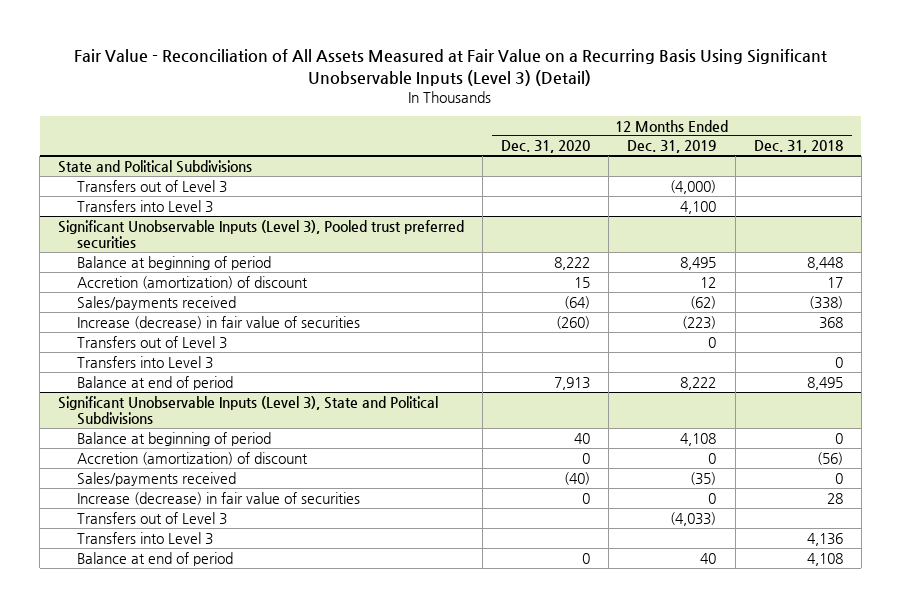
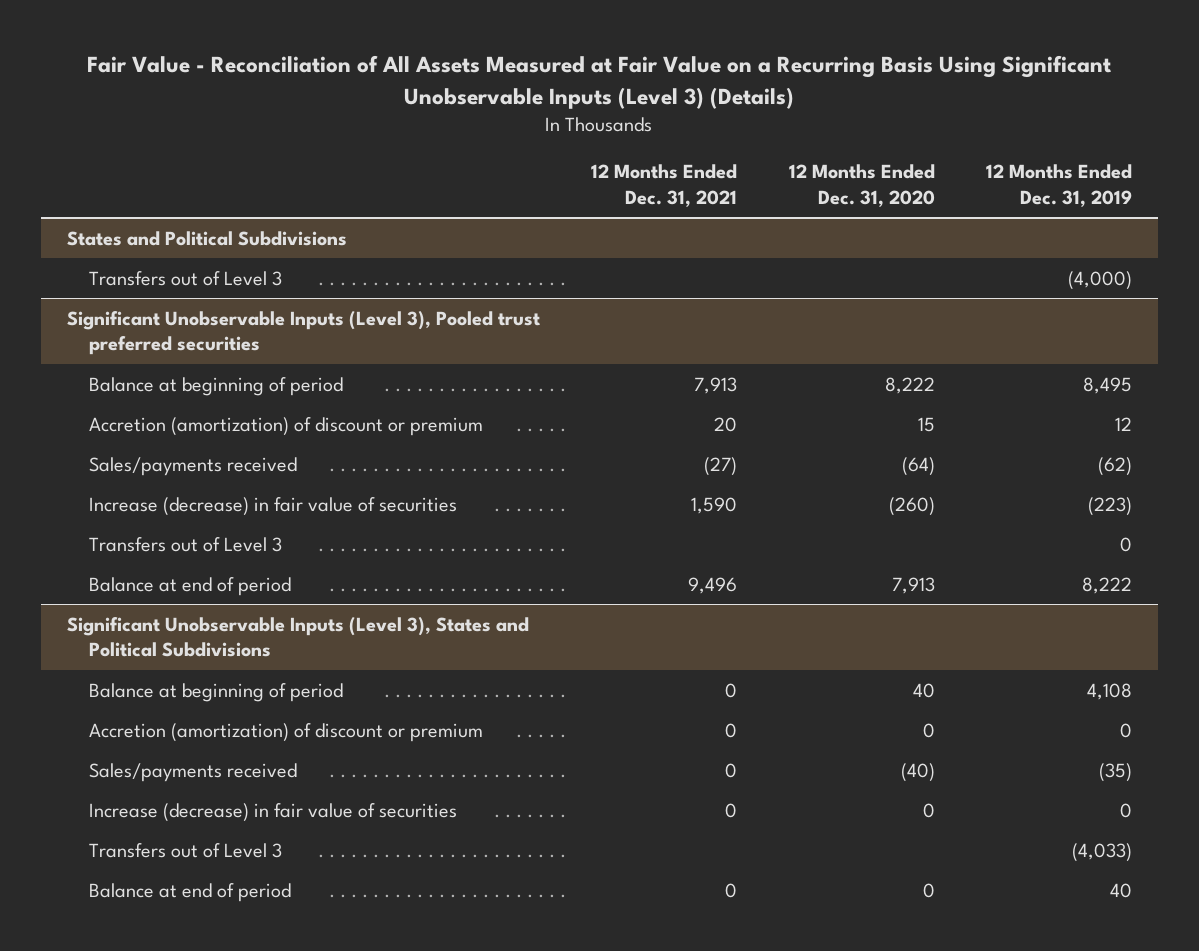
- Fair Value - Reconciliation of All Assets Measured at Fair Value on a Recurring Basis Using Significant Unobservable Inputs (Level 3) (Detail)
+ Fair Value - Reconciliation of All Assets Measured at Fair Value on a Recurring Basis Using Significant Unobservable Inputs (Level 3) (Details)
- | 12 Months Ended Dec. 31, 2020 | 12 Months Ended Dec. 31, 2019 | 12 Months Ended Dec. 31, 2018
+ | 12 Months Ended Dec. 31, 2021 | 12 Months Ended Dec. 31, 2020 | 12 Months Ended Dec. 31, 2019
- State and Political Subdivisions
+ States and Political Subdivisions
- Transfers into Level 3 | | 4,100 |
@ Significant Unobservable Inputs (Level 3), Pooled trust preferred securities
- Accretion (amortization) of discount | 15 | 12 | 17
+ Accretion (amortization) of discount or premium | 20 | 15 | 12
- Transfers into Level 3 | | | 0
- Significant Unobservable Inputs (Level 3), State and Political Subdivisions
+ Significant Unobservable Inputs (Level 3), States and Political Subdivisions
- Accretion (amortization) of discount | 0 | 0 | (56)
+ Accretion (amortization) of discount or premium | 0 | 0 | 0
- Transfers into Level 3 | | | 4,136

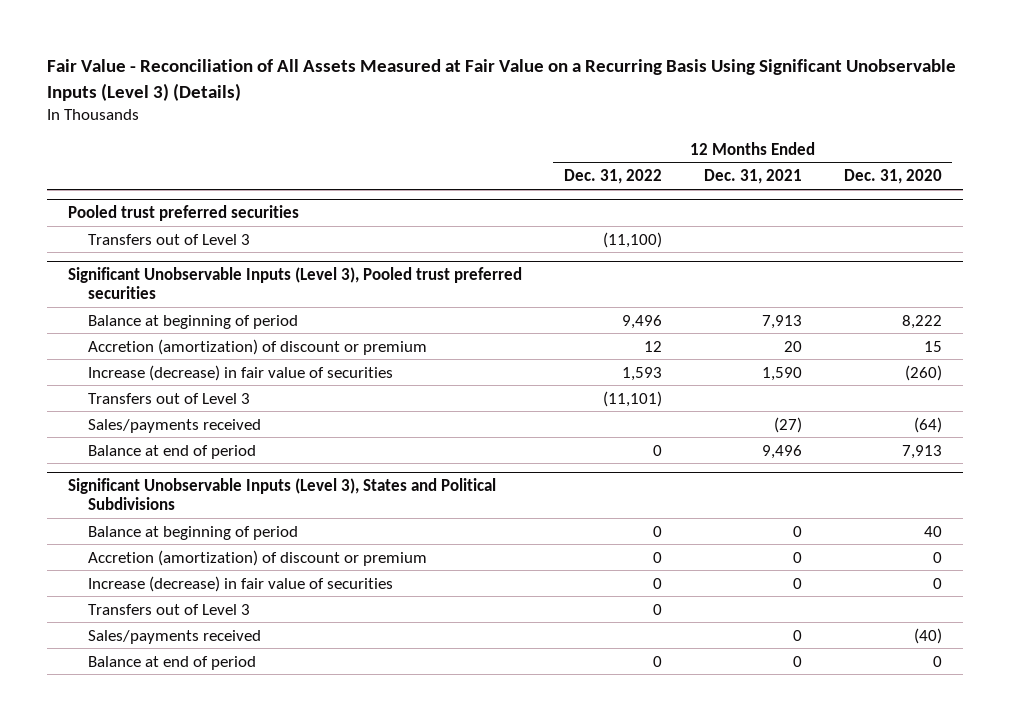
- | 12 Months Ended Dec. 31, 2021 | 12 Months Ended Dec. 31, 2020 | 12 Months Ended Dec. 31, 2019
+ | 12 Months Ended Dec. 31, 2022 | 12 Months Ended Dec. 31, 2021 | 12 Months Ended Dec. 31, 2020
- States and Political Subdivisions
+ Pooled trust preferred securities
@ Significant Unobservable Inputs (Level 3), Pooled trust preferred securities
moved down: Sales/payments received | | (27) | (64)
@ Significant Unobservable Inputs (Level 3), States and Political Subdivisions
moved down: Sales/payments received | | 0 | (40)

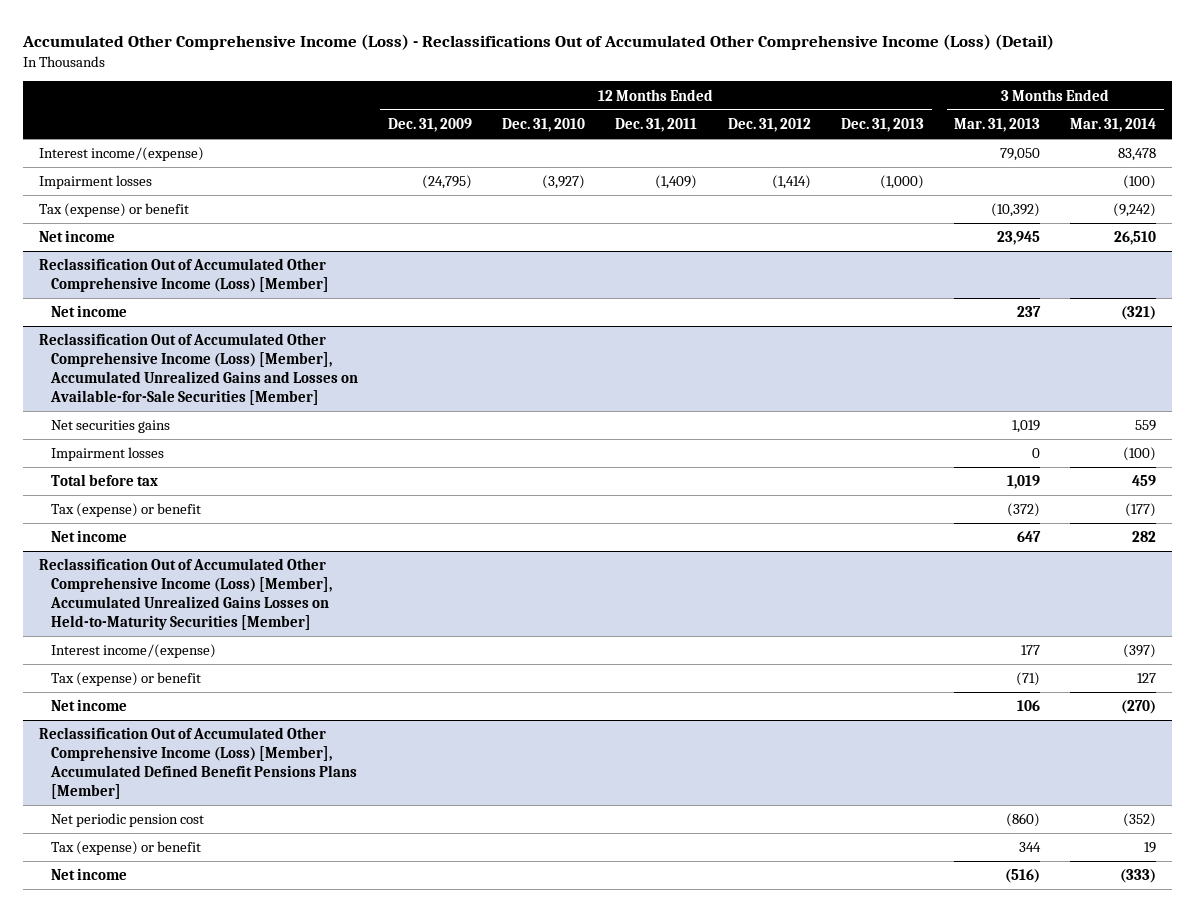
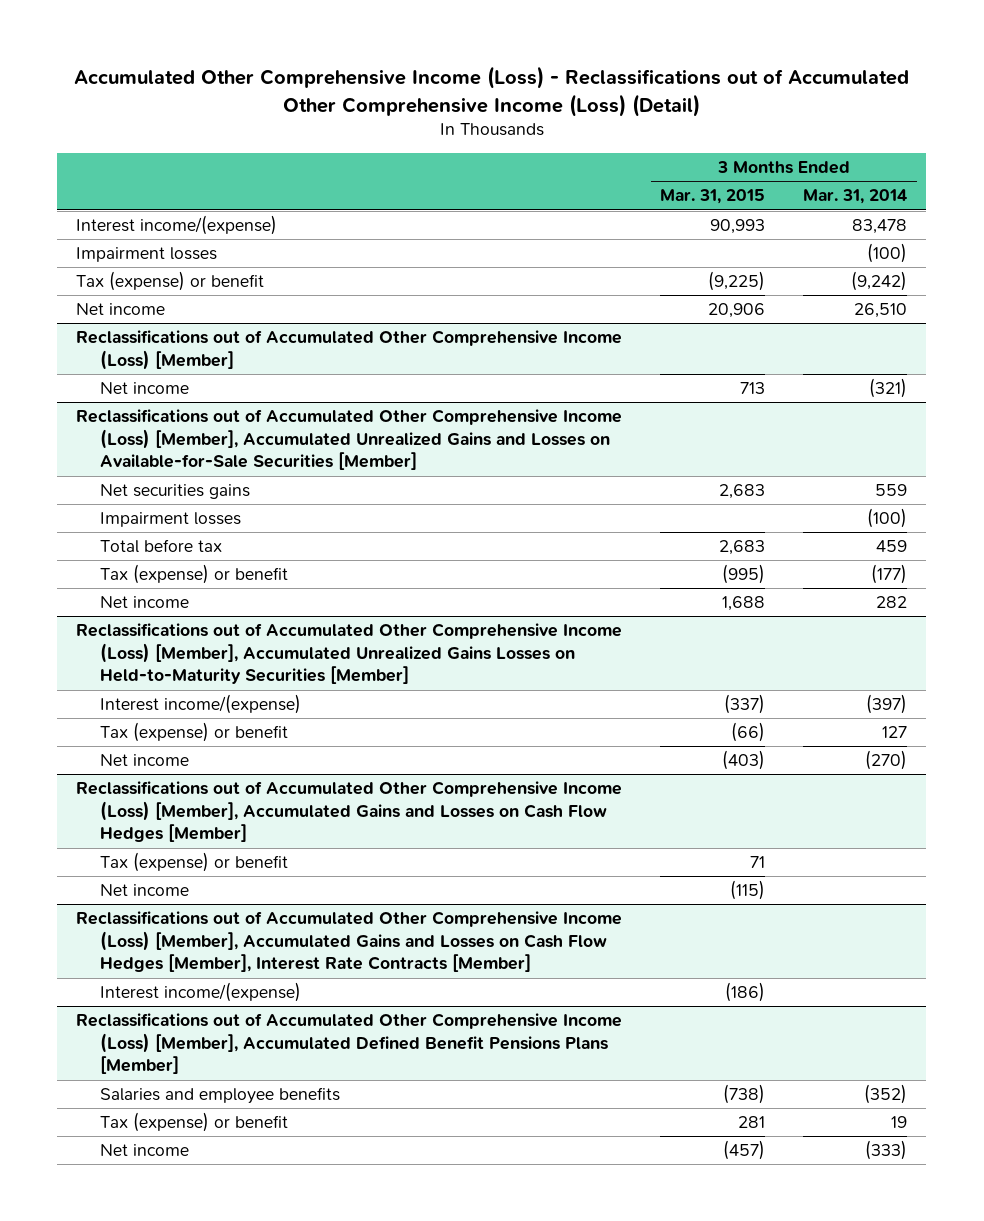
- Accumulated Other Comprehensive Income (Loss) - Reclassifications Out of Accumulated Other Comprehensive Income (Loss) (Detail)
+ Accumulated Other Comprehensive Income (Loss) - Reclassifications out of Accumulated Other Comprehensive Income (Loss) (Detail)
- | 12 Months Ended Dec. 31, 2009 | 12 Months Ended Dec. 31, 2010 | 12 Months Ended Dec. 31, 2011 | 12 Months Ended Dec. 31, 2012 | 12 Months Ended Dec. 31, 2013 | 3 Months Ended Mar. 31, 2013 | 3 Months Ended Mar. 31, 2014
+ | 3 Months Ended Mar. 31, 2015 | 3 Months Ended Mar. 31, 2014
- Reclassification Out of Accumulated Other Comprehensive Income (Loss) [Member]
+ Reclassifications out of Accumulated Other Comprehensive Income (Loss) [Member]
- Reclassification Out of Accumulated Other Comprehensive Income (Loss) [Member], Accumulated Unrealized Gains and Losses on Available-for-Sale Securities [Member]
+ Reclassifications out of Accumulated Other Comprehensive Income (Loss) [Member], Accumulated Unrealized Gains and Losses on Available-for-Sale Securities [Member]
- Reclassification Out of Accumulated Other Comprehensive Income (Loss) [Member], Accumulated Unrealized Gains Losses on Held-to-Maturity Securities [Member]
+ Reclassifications out of Accumulated Other Comprehensive Income (Loss) [Member], Accumulated Unrealized Gains Losses on Held-to-Maturity Securities [Member]
- Reclassification Out of Accumulated Other Comprehensive Income (Loss) [Member], Accumulated Defined Benefit Pensions Plans [Member]
- Net periodic pension cost | | | | | | (860) | (352)
+ Reclassifications out of Accumulated Other Comprehensive Income (Loss) [Member], Accumulated Gains and Losses on Cash Flow Hedges [Member]
+ Tax (expense) or benefit | 71 |
+ Net income | (115) |
+ Reclassifications out of Accumulated Other Comprehensive Income (Loss) [Member], Accumulated Gains and Losses on Cash Flow Hedges [Member], Interest Rate Contracts [Member]
+ Interest income/(expense) | (186) |
+ Reclassifications out of Accumulated Other Comprehensive Income (Loss) [Member], Accumulated Defined Benefit Pensions Plans [Member]
+ Salaries and employee benefits | (738) | (352)

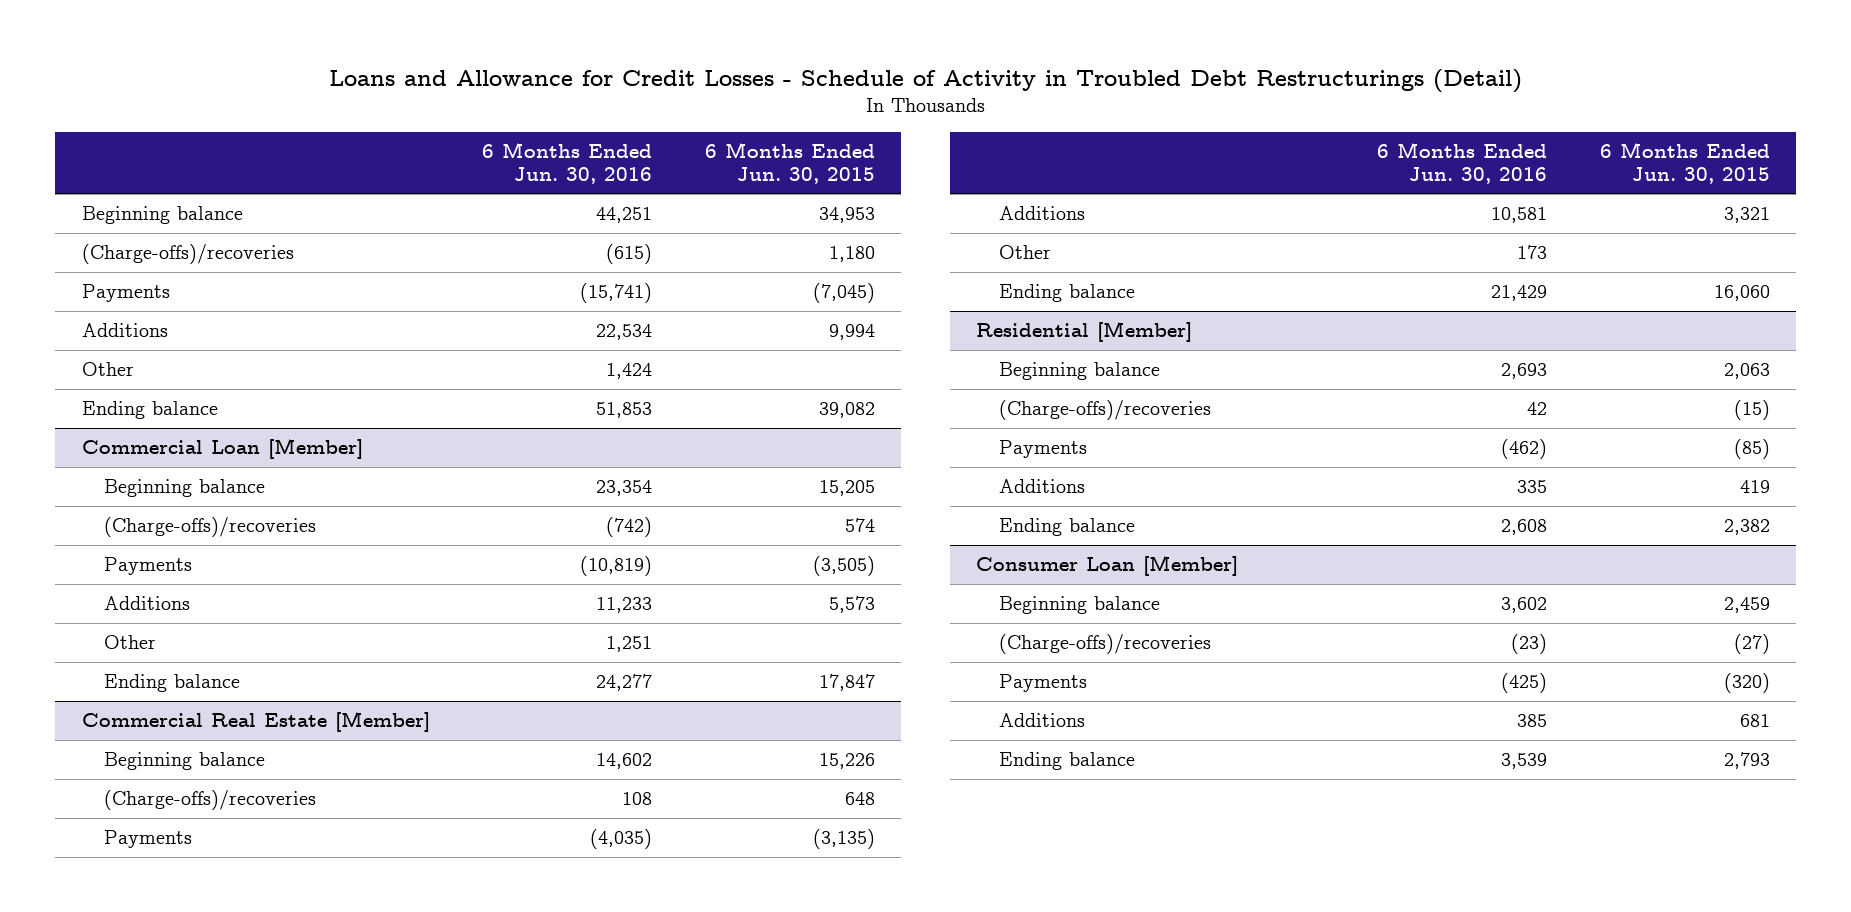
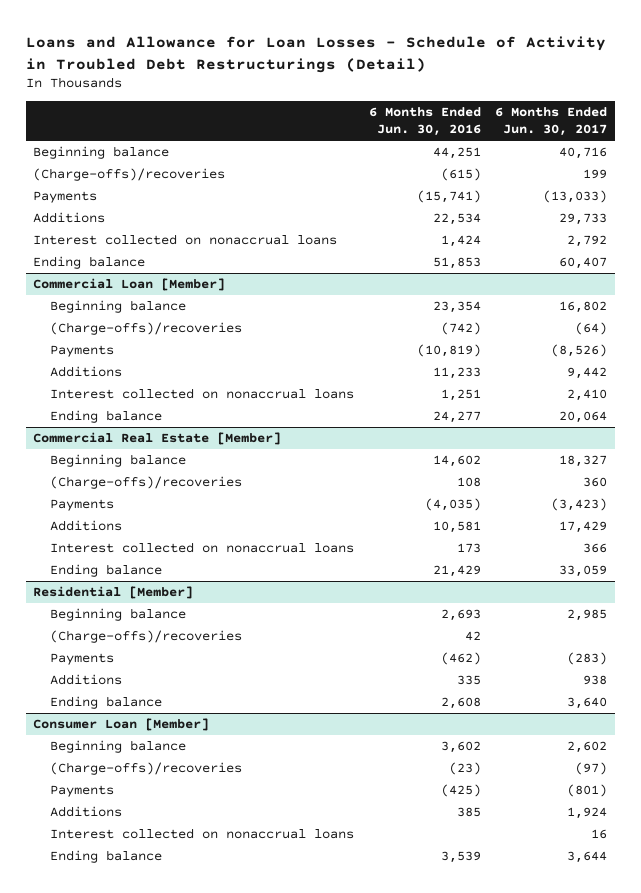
- Loans and Allowance for Credit Losses - Schedule of Activity in Troubled Debt Restructurings (Detail)
+ Loans and Allowance for Loan Losses - Schedule of Activity in Troubled Debt Restructurings (Detail)
- | 6 Months Ended Jun. 30, 2016 | 6 Months Ended Jun. 30, 2015
+ | 6 Months Ended Jun. 30, 2016 | 6 Months Ended Jun. 30, 2017
- Other | 1,424 |
+ Interest collected on nonaccrual loans | 1,424 | 2,792
@ Commercial Loan [Member]
- Other | 1,251 |
+ Interest collected on nonaccrual loans | 1,251 | 2,410
@ Commercial Real Estate [Member]
- Other | 173 |
+ Interest collected on nonaccrual loans | 173 | 366
@ Consumer Loan [Member]
+ Interest collected on nonaccrual loans | | 16

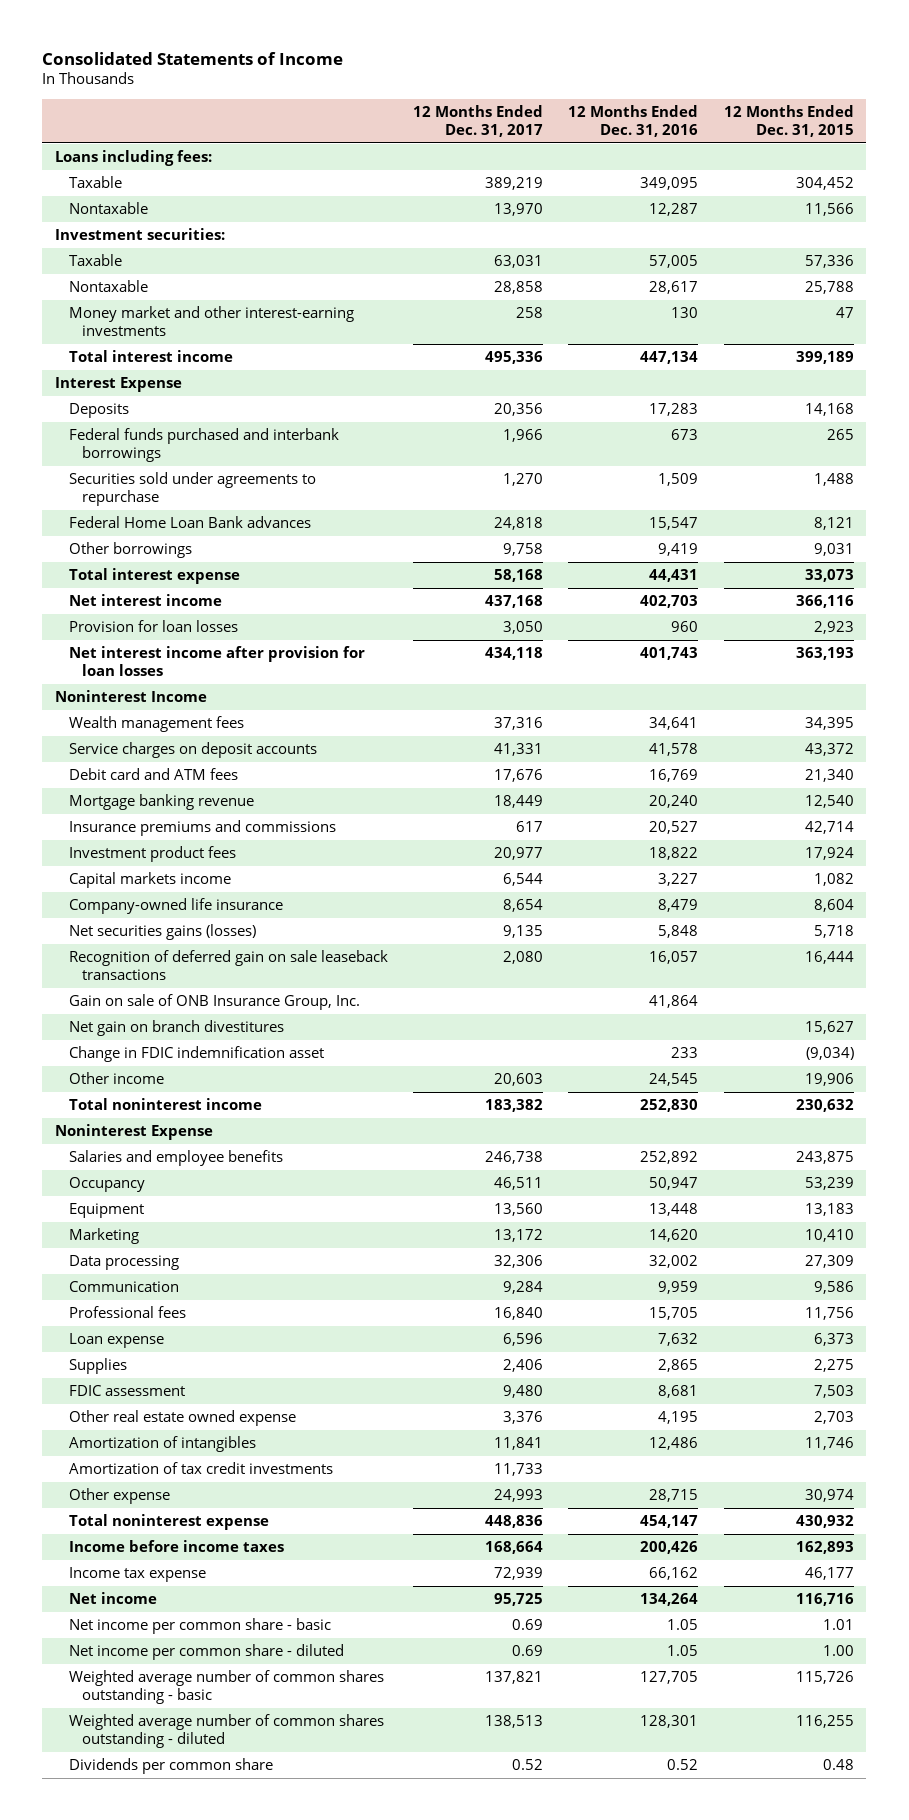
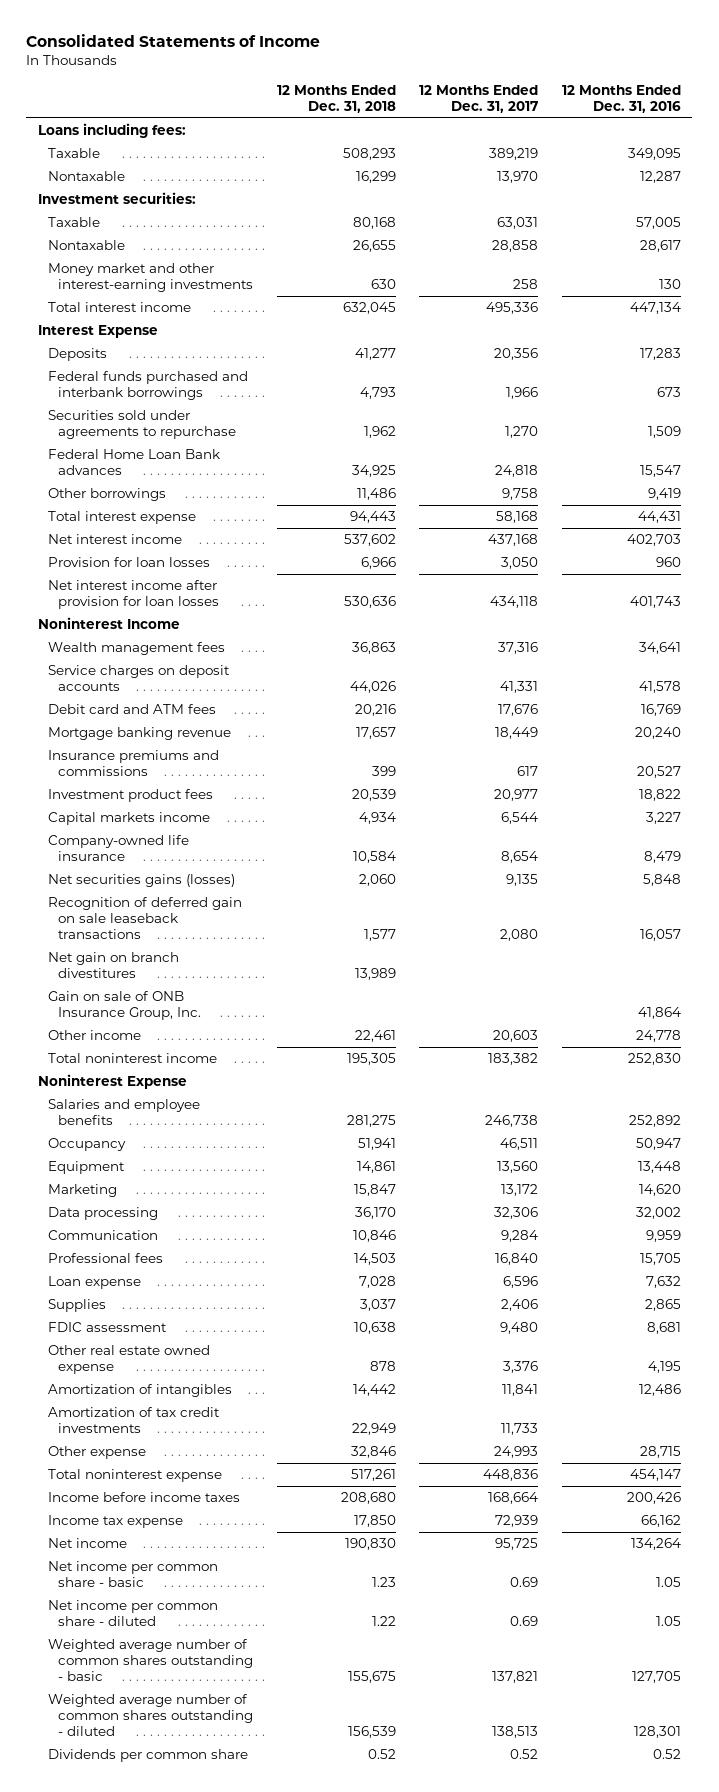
- | 12 Months Ended Dec. 31, 2017 | 12 Months Ended Dec. 31, 2016 | 12 Months Ended Dec. 31, 2015
+ | 12 Months Ended Dec. 31, 2018 | 12 Months Ended Dec. 31, 2017 | 12 Months Ended Dec. 31, 2016
- Change in FDIC indemnification asset | | 233 | (9,034)
- Other income | 20,603 | 24,545 | 19,906
moved down: Gain on sale of ONB Insurance Group, Inc. | | | 41,864
+ Other income | 22,461 | 20,603 | 24,778

